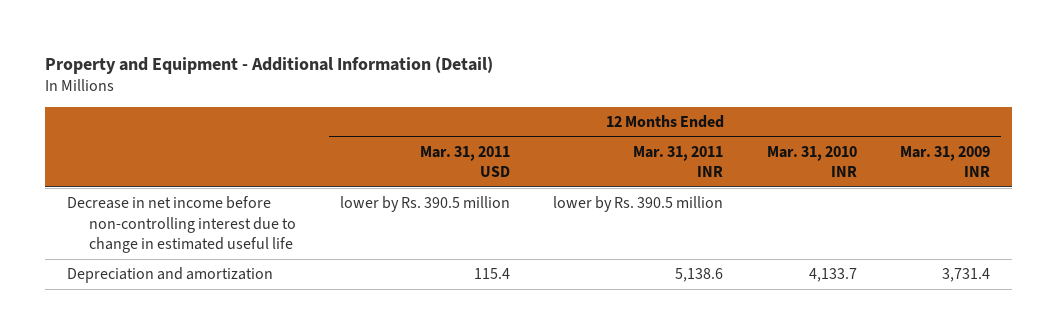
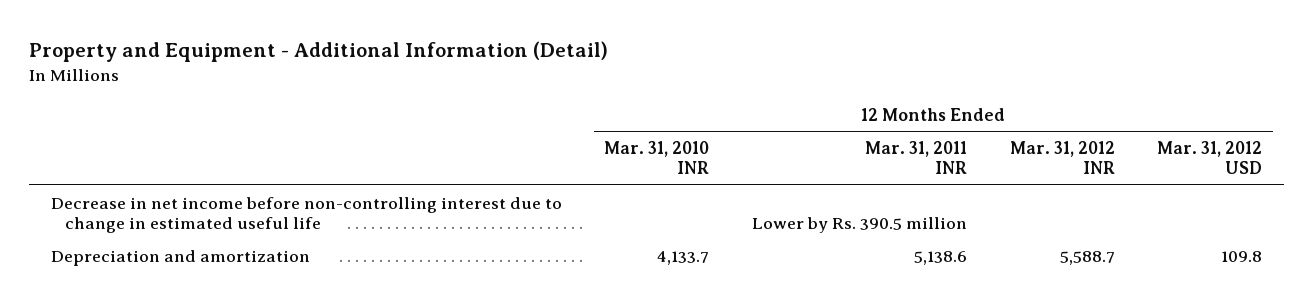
- | 12 Months Ended Mar. 31, 2011 USD | 12 Months Ended Mar. 31, 2011 INR | 12 Months Ended Mar. 31, 2010 INR | 12 Months Ended Mar. 31, 2009 INR
+ | 12 Months Ended Mar. 31, 2010 INR | 12 Months Ended Mar. 31, 2011 INR | 12 Months Ended Mar. 31, 2012 INR | 12 Months Ended Mar. 31, 2012 USD
- Decrease in net income before non-controlling interest due to change in estimated useful life | lower by Rs. 390.5 million | lower by Rs. 390.5 million | |
+ Decrease in net income before non-controlling interest due to change in estimated useful life | | Lower by Rs. 390.5 million | |

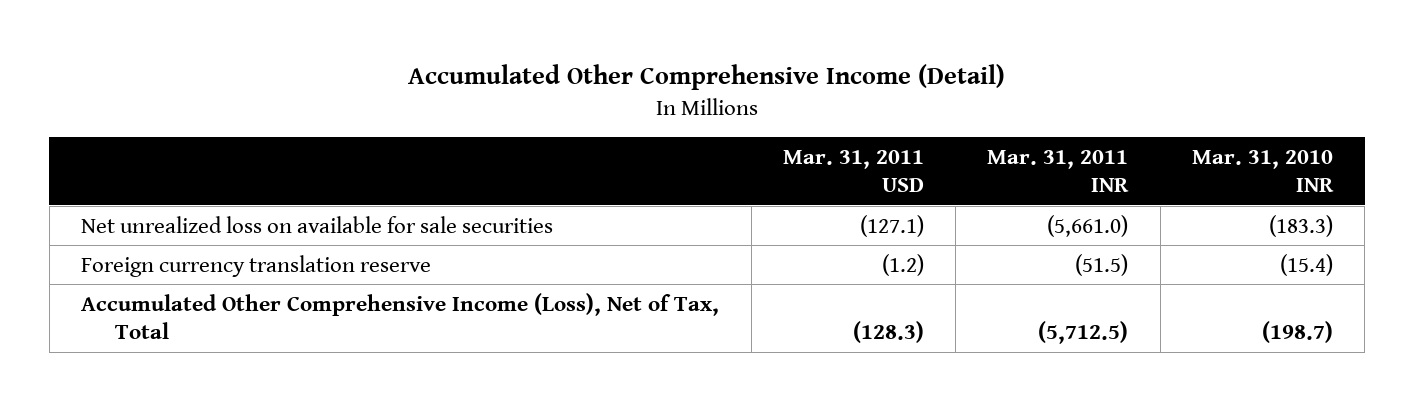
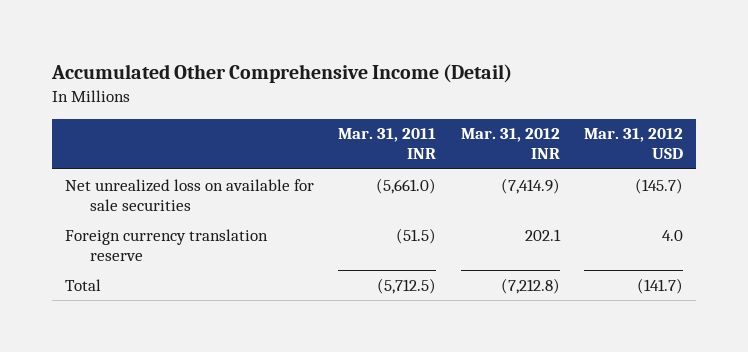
- | Mar. 31, 2011 USD | Mar. 31, 2011 INR | Mar. 31, 2010 INR
+ | Mar. 31, 2011 INR | Mar. 31, 2012 INR | Mar. 31, 2012 USD
- Accumulated Other Comprehensive Income (Loss), Net of Tax, Total | (128.3) | (5,712.5) | (198.7)
+ Total | (5,712.5) | (7,212.8) | (141.7)

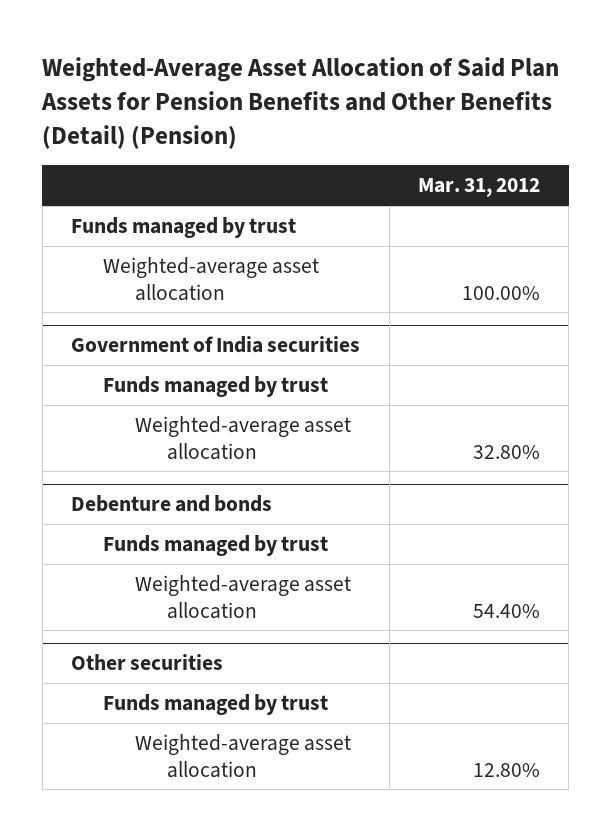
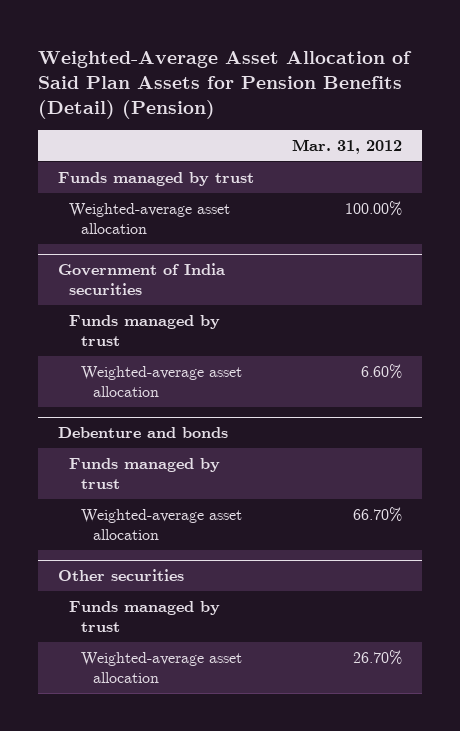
- Weighted-Average Asset Allocation of Said Plan Assets for Pension Benefits and Other Benefits (Detail) (Pension)
+ Weighted-Average Asset Allocation of Said Plan Assets for Pension Benefits (Detail) (Pension)
@ Government of India securities
- Weighted-average asset allocation | 32.80%
+ Weighted-average asset allocation | 6.60%
@ Debenture and bonds
- Weighted-average asset allocation | 54.40%
+ Weighted-average asset allocation | 66.70%
@ Other securities
- Weighted-average asset allocation | 12.80%
+ Weighted-average asset allocation | 26.70%

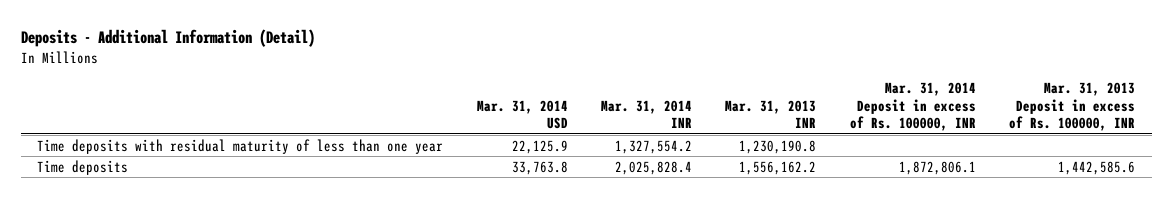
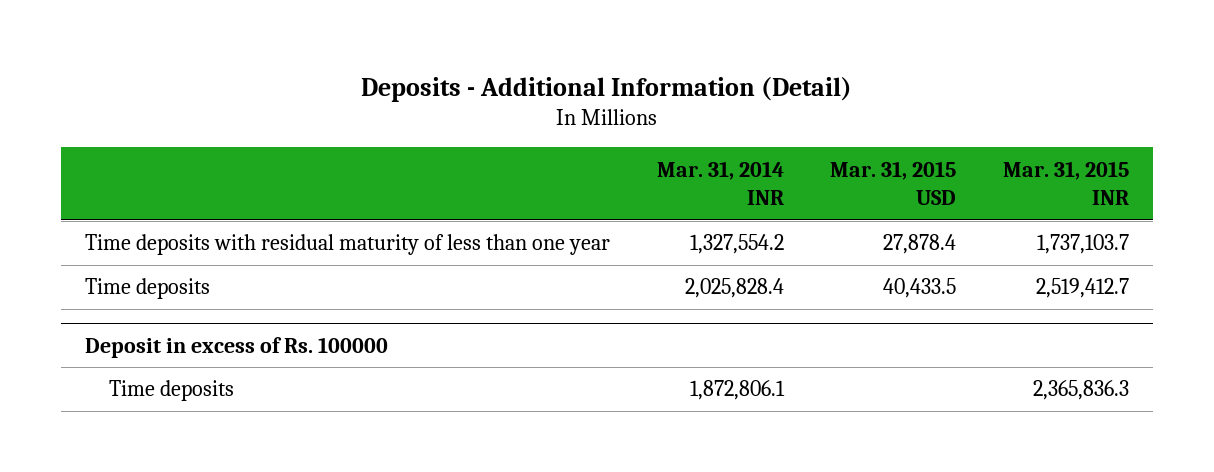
- | Mar. 31, 2014 USD | Mar. 31, 2014 INR | Mar. 31, 2013 INR | Mar. 31, 2014 Deposit in excess of Rs. 100000, INR | Mar. 31, 2013 Deposit in excess of Rs. 100000, INR
+ | Mar. 31, 2014 INR | Mar. 31, 2015 USD | Mar. 31, 2015 INR
+ Deposit in excess of Rs. 100000
+ Time deposits | 1,872,806.1 | | 2,365,836.3

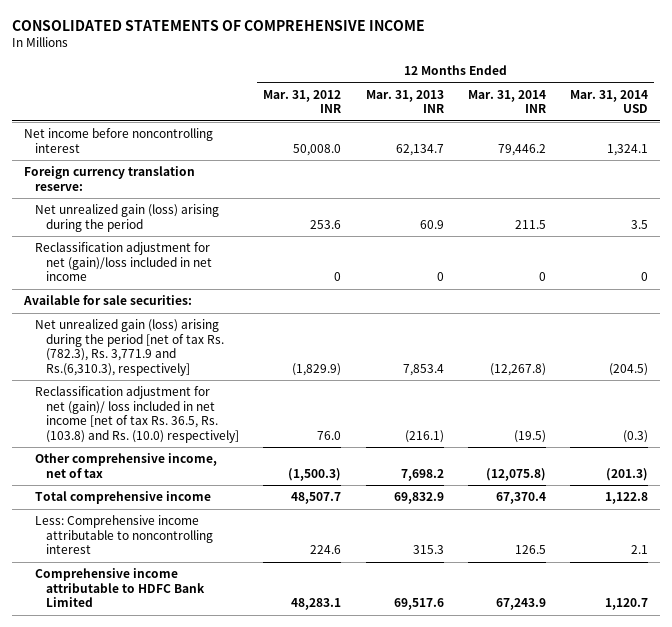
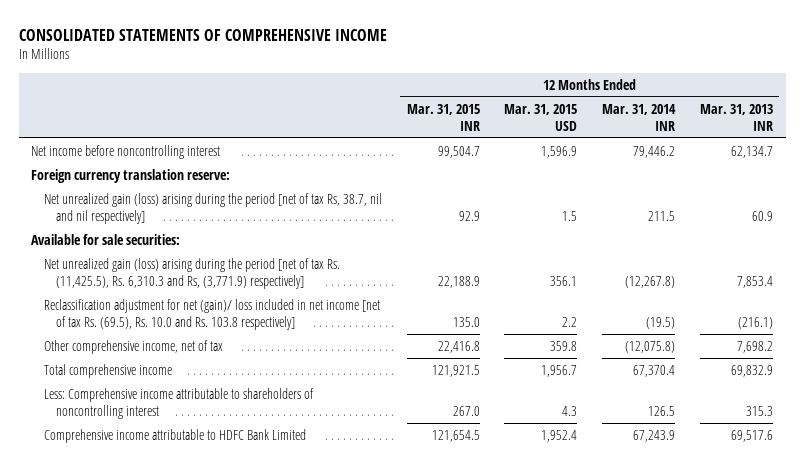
- | 12 Months Ended Mar. 31, 2012 INR | 12 Months Ended Mar. 31, 2013 INR | 12 Months Ended Mar. 31, 2014 INR | 12 Months Ended Mar. 31, 2014 USD
+ | 12 Months Ended Mar. 31, 2015 INR | 12 Months Ended Mar. 31, 2015 USD | 12 Months Ended Mar. 31, 2014 INR | 12 Months Ended Mar. 31, 2013 INR
- Net unrealized gain (loss) arising during the period | 253.6 | 60.9 | 211.5 | 3.5
- Reclassification adjustment for net (gain)/loss included in net income | 0 | 0 | 0 | 0
+ Net unrealized gain (loss) arising during the period [net of tax Rs, 38.7, nil and nil respectively] | 92.9 | 1.5 | 211.5 | 60.9
- Net unrealized gain (loss) arising during the period [net of tax Rs. (782.3), Rs. 3,771.9 and Rs.(6,310.3), respectively] | (1,829.9) | 7,853.4 | (12,267.8) | (204.5)
- Reclassification adjustment for net (gain)/ loss included in net income [net of tax Rs. 36.5, Rs. (103.8) and Rs. (10.0) respectively] | 76.0 | (216.1) | (19.5) | (0.3)
+ Net unrealized gain (loss) arising during the period [net of tax Rs. (11,425.5), Rs. 6,310.3 and Rs, (3,771.9) respectively] | 22,188.9 | 356.1 | (12,267.8) | 7,853.4
+ Reclassification adjustment for net (gain)/ loss included in net income [net of tax Rs. (69.5), Rs. 10.0 and Rs. 103.8 respectively] | 135.0 | 2.2 | (19.5) | (216.1)
- Less: Comprehensive income attributable to noncontrolling interest | 224.6 | 315.3 | 126.5 | 2.1
+ Less: Comprehensive income attributable to shareholders of noncontrolling interest | 267.0 | 4.3 | 126.5 | 315.3

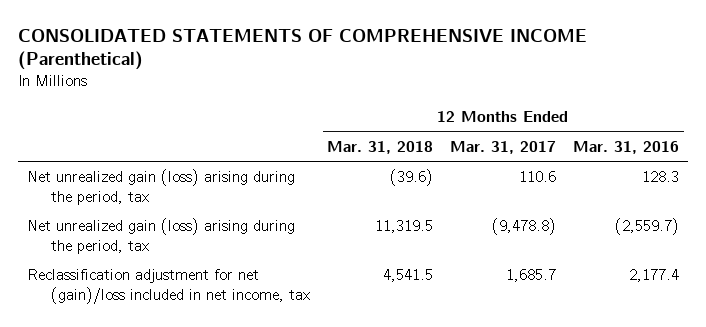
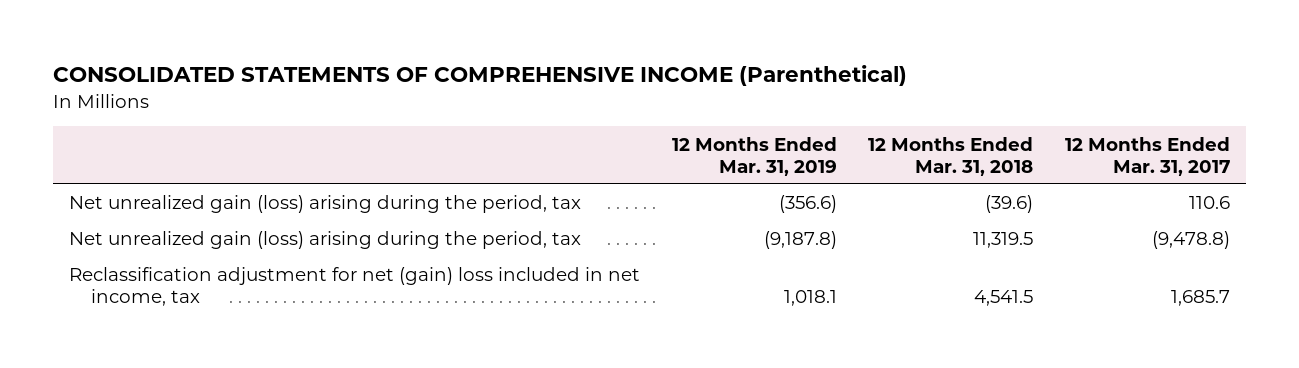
- | 12 Months Ended Mar. 31, 2018 | 12 Months Ended Mar. 31, 2017 | 12 Months Ended Mar. 31, 2016
+ | 12 Months Ended Mar. 31, 2019 | 12 Months Ended Mar. 31, 2018 | 12 Months Ended Mar. 31, 2017
- Reclassification adjustment for net (gain)/loss included in net income, tax | 4,541.5 | 1,685.7 | 2,177.4
+ Reclassification adjustment for net (gain) loss included in net income, tax | 1,018.1 | 4,541.5 | 1,685.7

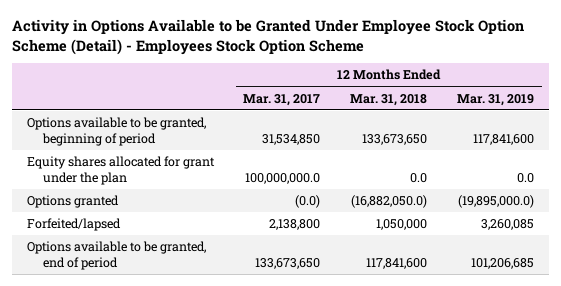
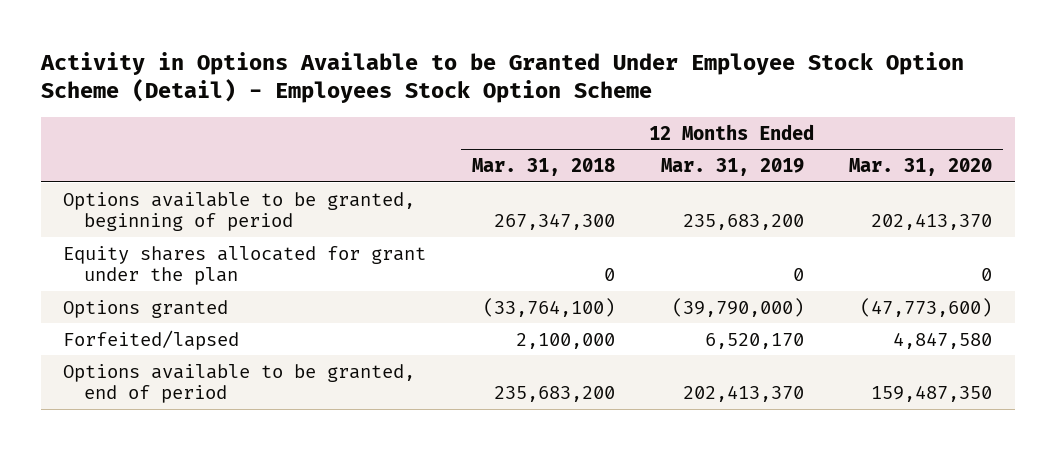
- | 12 Months Ended Mar. 31, 2017 | 12 Months Ended Mar. 31, 2018 | 12 Months Ended Mar. 31, 2019
+ | 12 Months Ended Mar. 31, 2018 | 12 Months Ended Mar. 31, 2019 | 12 Months Ended Mar. 31, 2020
- Options available to be granted, beginning of period | 31,534,850 | 133,673,650 | 117,841,600
- Equity shares allocated for grant under the plan | 100,000,000.0 | 0.0 | 0.0
- Options granted | (0.0) | (16,882,050.0) | (19,895,000.0)
- Forfeited/lapsed | 2,138,800 | 1,050,000 | 3,260,085
- Options available to be granted, end of period | 133,673,650 | 117,841,600 | 101,206,685
+ Options available to be granted, beginning of period | 267,347,300 | 235,683,200 | 202,413,370
+ Equity shares allocated for grant under the plan | 0 | 0 | 0
+ Options granted | (33,764,100) | (39,790,000) | (47,773,600)
+ Forfeited/lapsed | 2,100,000 | 6,520,170 | 4,847,580
+ Options available to be granted, end of period | 235,683,200 | 202,413,370 | 159,487,350

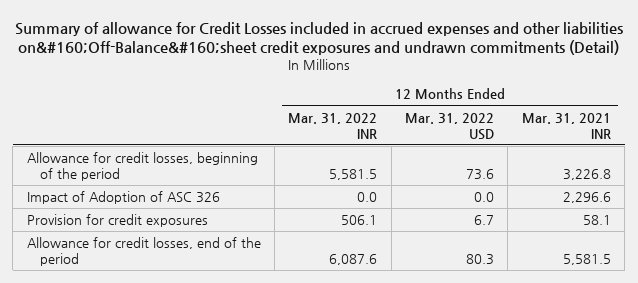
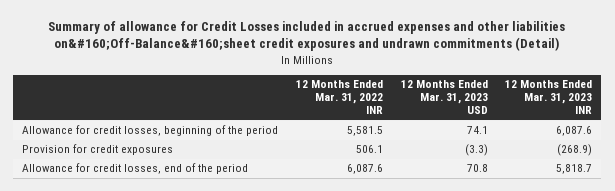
- | 12 Months Ended Mar. 31, 2022 INR | 12 Months Ended Mar. 31, 2022 USD | 12 Months Ended Mar. 31, 2021 INR
+ | 12 Months Ended Mar. 31, 2022 INR | 12 Months Ended Mar. 31, 2023 USD | 12 Months Ended Mar. 31, 2023 INR
- Impact of Adoption of ASC 326 | 0.0 | 0.0 | 2,296.6

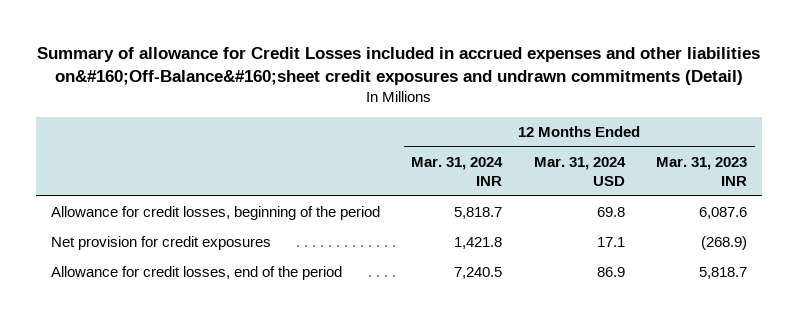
- | 12 Months Ended Mar. 31, 2022 INR | 12 Months Ended Mar. 31, 2023 USD | 12 Months Ended Mar. 31, 2023 INR
+ | 12 Months Ended Mar. 31, 2024 INR | 12 Months Ended Mar. 31, 2024 USD | 12 Months Ended Mar. 31, 2023 INR
- Provision for credit exposures | 506.1 | (3.3) | (268.9)
+ Net provision for credit exposures | 1,421.8 | 17.1 | (268.9)

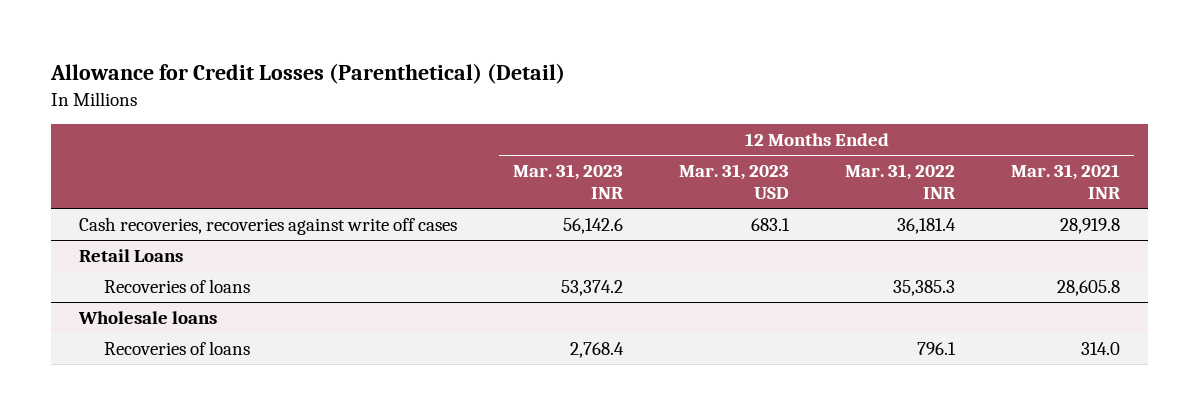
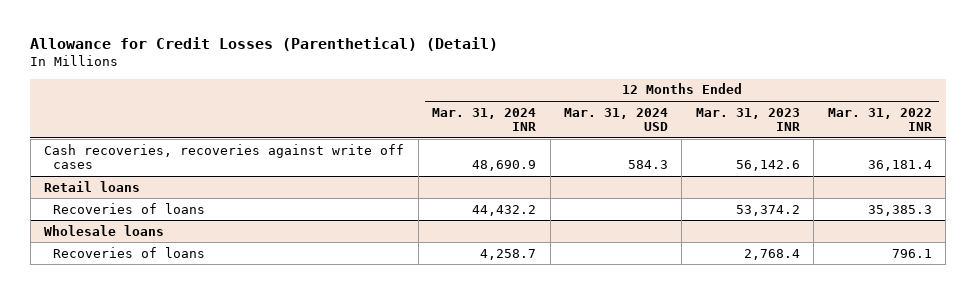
- | 12 Months Ended Mar. 31, 2023 INR | 12 Months Ended Mar. 31, 2023 USD | 12 Months Ended Mar. 31, 2022 INR | 12 Months Ended Mar. 31, 2021 INR
+ | 12 Months Ended Mar. 31, 2024 INR | 12 Months Ended Mar. 31, 2024 USD | 12 Months Ended Mar. 31, 2023 INR | 12 Months Ended Mar. 31, 2022 INR
- Retail Loans
+ Retail loans

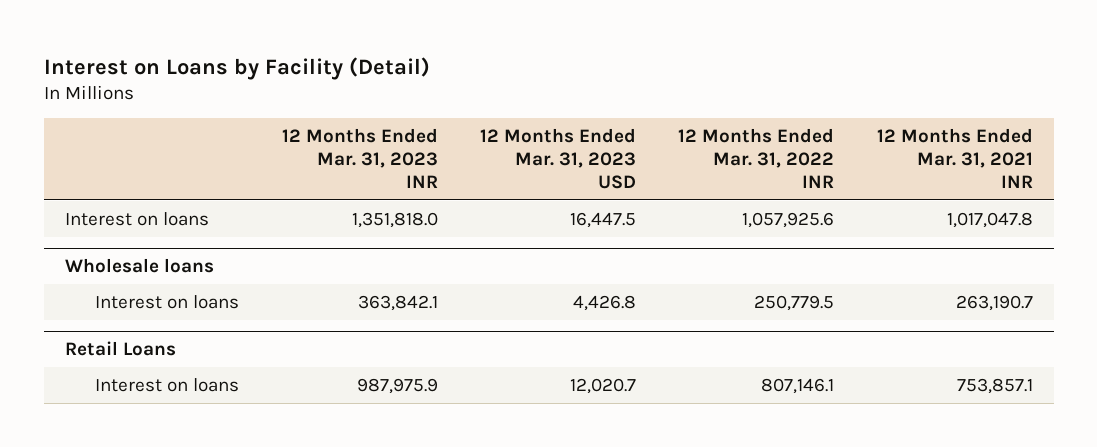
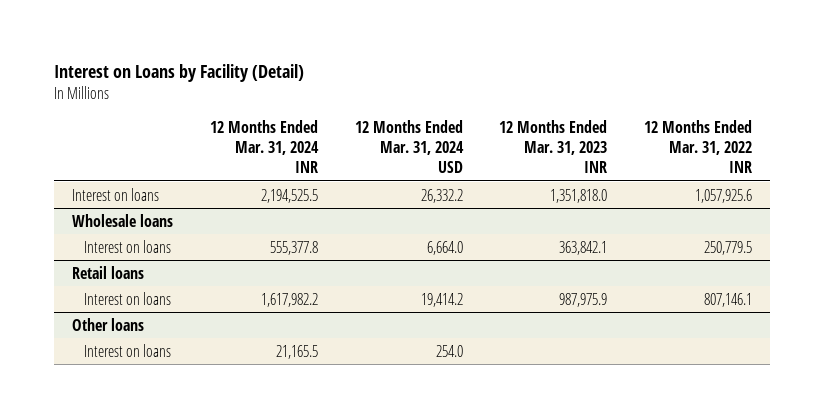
- | 12 Months Ended Mar. 31, 2023 INR | 12 Months Ended Mar. 31, 2023 USD | 12 Months Ended Mar. 31, 2022 INR | 12 Months Ended Mar. 31, 2021 INR
+ | 12 Months Ended Mar. 31, 2024 INR | 12 Months Ended Mar. 31, 2024 USD | 12 Months Ended Mar. 31, 2023 INR | 12 Months Ended Mar. 31, 2022 INR
- Retail Loans
+ Retail loans
+ Other loans
+ Interest on loans | 21,165.5 | 254.0 | |

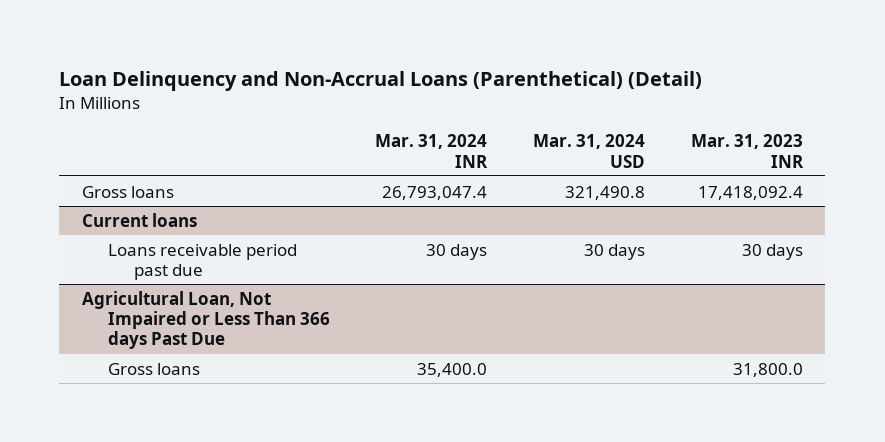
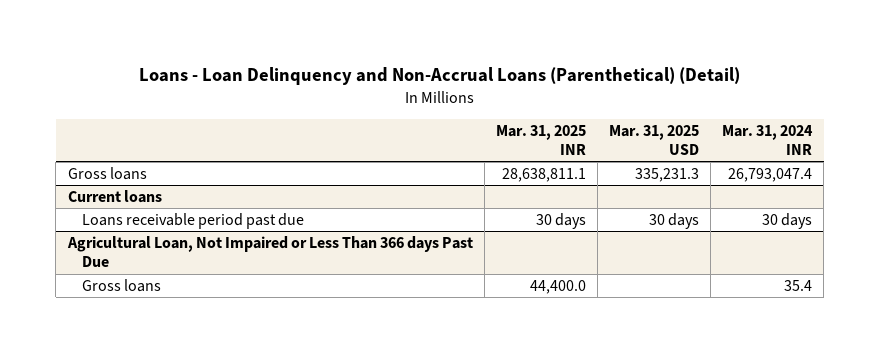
- Loan Delinquency and Non-Accrual Loans (Parenthetical) (Detail)
+ Loans - Loan Delinquency and Non-Accrual Loans (Parenthetical) (Detail)
- | Mar. 31, 2024 INR | Mar. 31, 2024 USD | Mar. 31, 2023 INR
+ | Mar. 31, 2025 INR | Mar. 31, 2025 USD | Mar. 31, 2024 INR
@ Agricultural Loan, Not Impaired or Less Than 366 days Past Due
- Gross loans | 35,400.0 | | 31,800.0
+ Gross loans | 44,400.0 | | 35.4

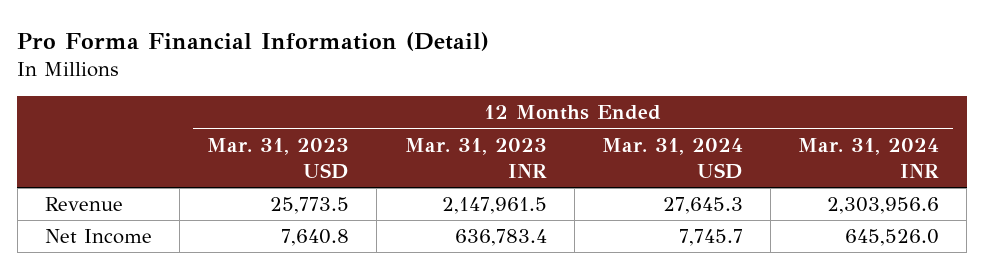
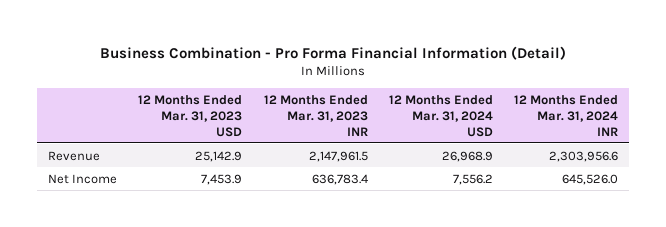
- Pro Forma Financial Information (Detail)
+ Business Combination - Pro Forma Financial Information (Detail)
- Revenue | 25,773.5 | 2,147,961.5 | 27,645.3 | 2,303,956.6
- Net Income | 7,640.8 | 636,783.4 | 7,745.7 | 645,526.0
+ Revenue | 25,142.9 | 2,147,961.5 | 26,968.9 | 2,303,956.6
+ Net Income | 7,453.9 | 636,783.4 | 7,556.2 | 645,526.0

